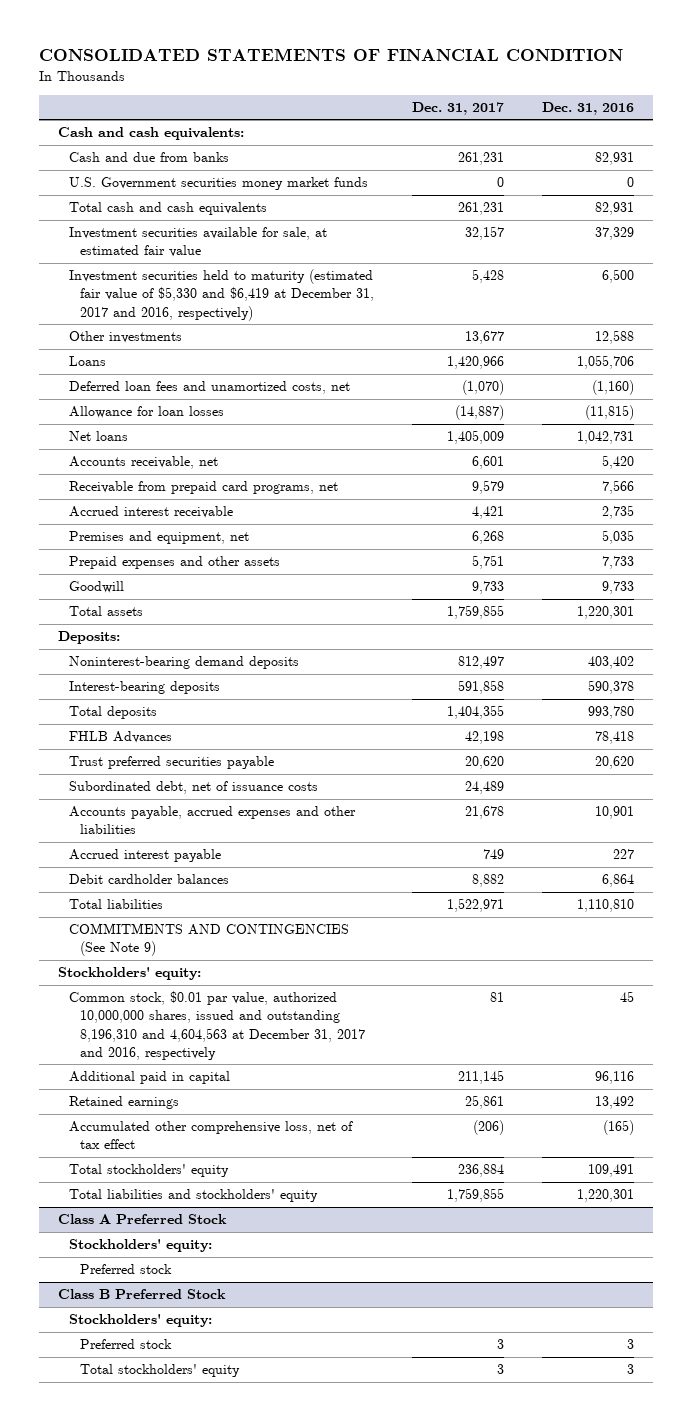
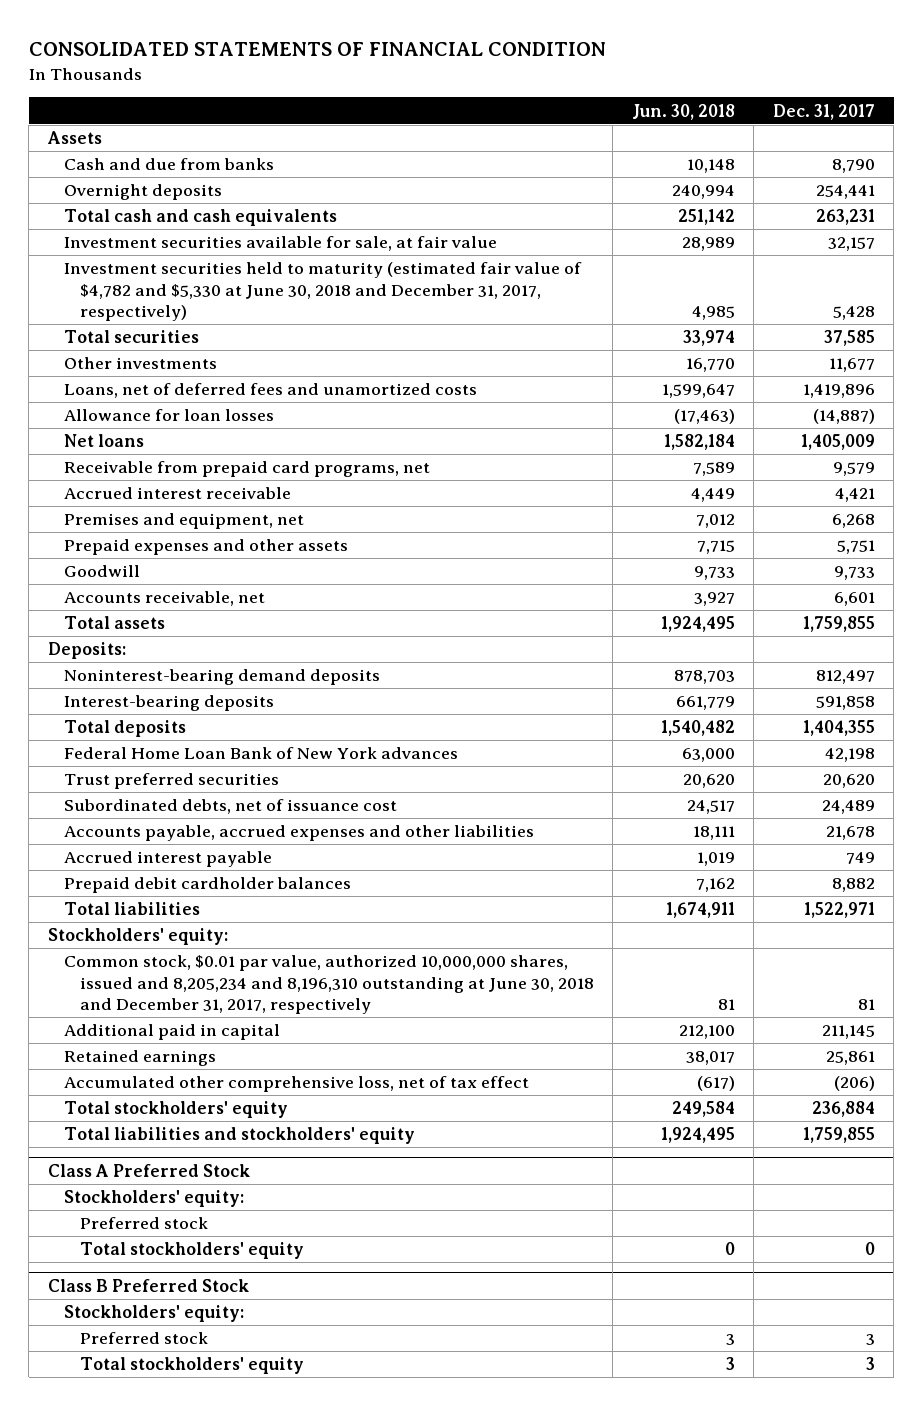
- | Dec. 31, 2017 | Dec. 31, 2016
+ | Jun. 30, 2018 | Dec. 31, 2017
- Cash and cash equivalents:
- Cash and due from banks | 261,231 | 82,931
- U.S. Government securities money market funds | 0 | 0
- Total cash and cash equivalents | 261,231 | 82,931
- Investment securities available for sale, at estimated fair value | 32,157 | 37,329
- Investment securities held to maturity (estimated fair value of $5,330 and $6,419 at December 31, 2017 and 2016, respectively) | 5,428 | 6,500
- Other investments | 13,677 | 12,588
- Loans | 1,420,966 | 1,055,706
- Deferred loan fees and unamortized costs, net | (1,070) | (1,160)
+ Assets
+ Cash and due from banks | 10,148 | 8,790
+ Overnight deposits | 240,994 | 254,441
+ Total cash and cash equivalents | 251,142 | 263,231
+ Investment securities available for sale, at fair value | 28,989 | 32,157
+ Investment securities held to maturity (estimated fair value of $4,782 and $5,330 at June 30, 2018 and December 31, 2017, respectively) | 4,985 | 5,428
+ Total securities | 33,974 | 37,585
+ Other investments | 16,770 | 11,677
+ Loans, net of deferred fees and unamortized costs | 1,599,647 | 1,419,896
moved down: Accounts receivable, net | 3,927 | 6,601
- FHLB Advances | 42,198 | 78,418
- Trust preferred securities payable | 20,620 | 20,620
- Subordinated debt, net of issuance costs | 24,489 |
+ Federal Home Loan Bank of New York advances | 63,000 | 42,198
+ Trust preferred securities | 20,620 | 20,620
+ Subordinated debts, net of issuance cost | 24,517 | 24,489
- Debit cardholder balances | 8,882 | 6,864
+ Prepaid debit cardholder balances | 7,162 | 8,882
- COMMITMENTS AND CONTINGENCIES (See Note 9)
- Common stock, $0.01 par value, authorized 10,000,000 shares, issued and outstanding 8,196,310 and 4,604,563 at December 31, 2017 and 2016, respectively | 81 | 45
+ Common stock, $0.01 par value, authorized 10,000,000 shares, issued and 8,205,234 and 8,196,310 outstanding at June 30, 2018 and December 31, 2017, respectively | 81 | 81
@ Class A Preferred Stock
+ Total stockholders' equity | 0 | 0

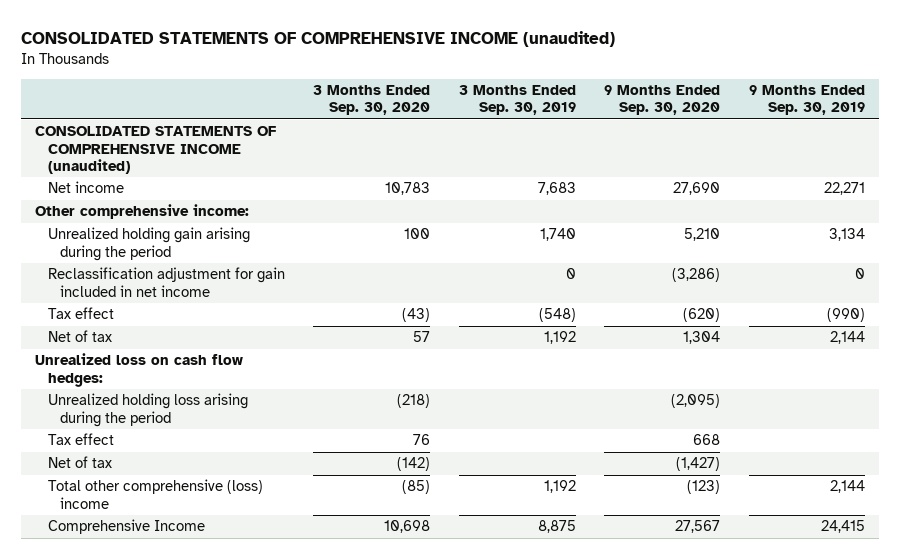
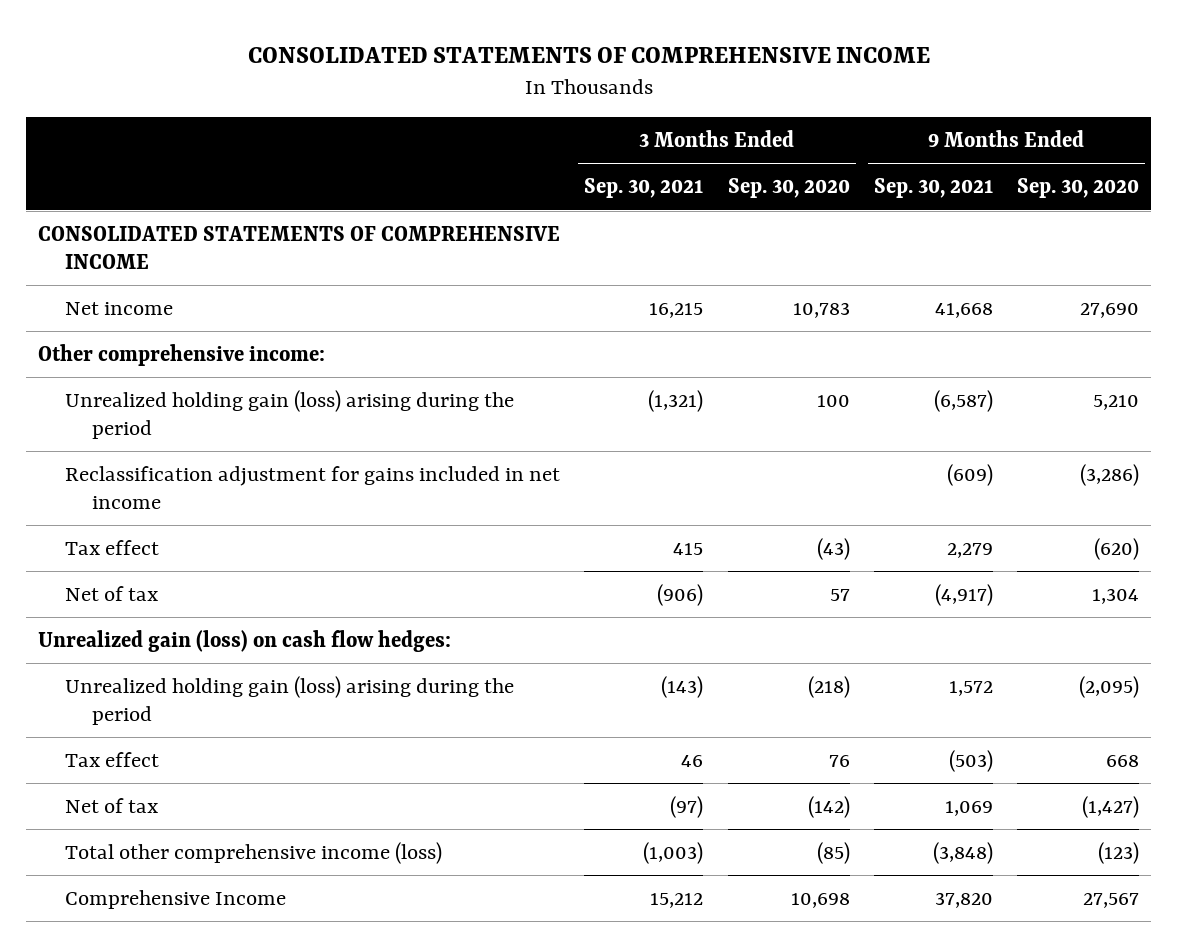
- CONSOLIDATED STATEMENTS OF COMPREHENSIVE INCOME (unaudited)
+ CONSOLIDATED STATEMENTS OF COMPREHENSIVE INCOME
- | 3 Months Ended Sep. 30, 2020 | 3 Months Ended Sep. 30, 2019 | 9 Months Ended Sep. 30, 2020 | 9 Months Ended Sep. 30, 2019
+ | 3 Months Ended Sep. 30, 2021 | 3 Months Ended Sep. 30, 2020 | 9 Months Ended Sep. 30, 2021 | 9 Months Ended Sep. 30, 2020
- CONSOLIDATED STATEMENTS OF COMPREHENSIVE INCOME (unaudited)
+ CONSOLIDATED STATEMENTS OF COMPREHENSIVE INCOME
- Unrealized holding gain arising during the period | 100 | 1,740 | 5,210 | 3,134
- Reclassification adjustment for gain included in net income | | 0 | (3,286) | 0
+ Unrealized holding gain (loss) arising during the period | (1,321) | 100 | (6,587) | 5,210
+ Reclassification adjustment for gains included in net income | | | (609) | (3,286)
- Unrealized loss on cash flow hedges:
- Unrealized holding loss arising during the period | (218) | | (2,095) |
+ Unrealized gain (loss) on cash flow hedges:
+ Unrealized holding gain (loss) arising during the period | (143) | (218) | 1,572 | (2,095)
- Total other comprehensive (loss) income | (85) | 1,192 | (123) | 2,144
+ Total other comprehensive income (loss) | (1,003) | (85) | (3,848) | (123)

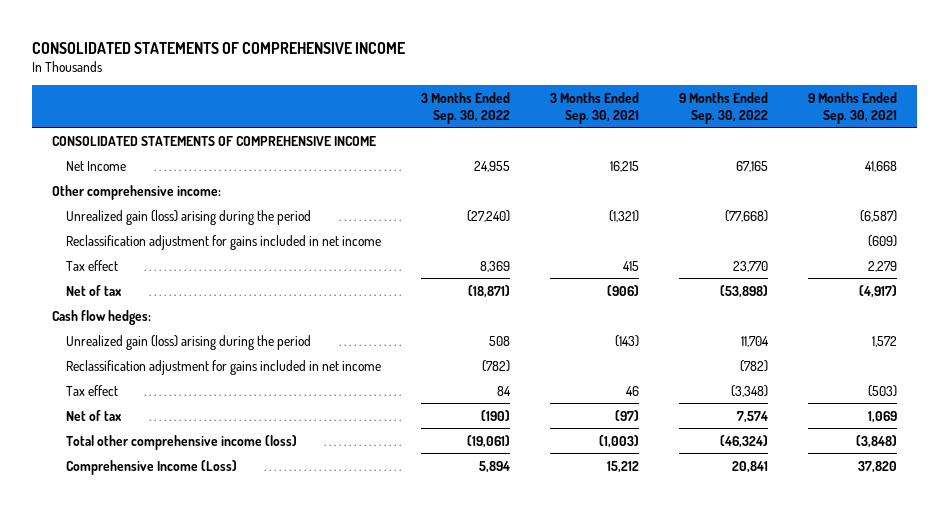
- | 3 Months Ended Sep. 30, 2021 | 3 Months Ended Sep. 30, 2020 | 9 Months Ended Sep. 30, 2021 | 9 Months Ended Sep. 30, 2020
+ | 3 Months Ended Sep. 30, 2022 | 3 Months Ended Sep. 30, 2021 | 9 Months Ended Sep. 30, 2022 | 9 Months Ended Sep. 30, 2021
- Net income | 16,215 | 10,783 | 41,668 | 27,690
+ Net Income | 24,955 | 16,215 | 67,165 | 41,668
- Unrealized holding gain (loss) arising during the period | (1,321) | 100 | (6,587) | 5,210
+ Unrealized gain (loss) arising during the period | (27,240) | (1,321) | (77,668) | (6,587)
- Unrealized gain (loss) on cash flow hedges:
- Unrealized holding gain (loss) arising during the period | (143) | (218) | 1,572 | (2,095)
+ Cash flow hedges:
+ Unrealized gain (loss) arising during the period | 508 | (143) | 11,704 | 1,572
+ Reclassification adjustment for gains included in net income | (782) | | (782) |
- Comprehensive Income | 15,212 | 10,698 | 37,820 | 27,567
+ Comprehensive Income (Loss) | 5,894 | 15,212 | 20,841 | 37,820

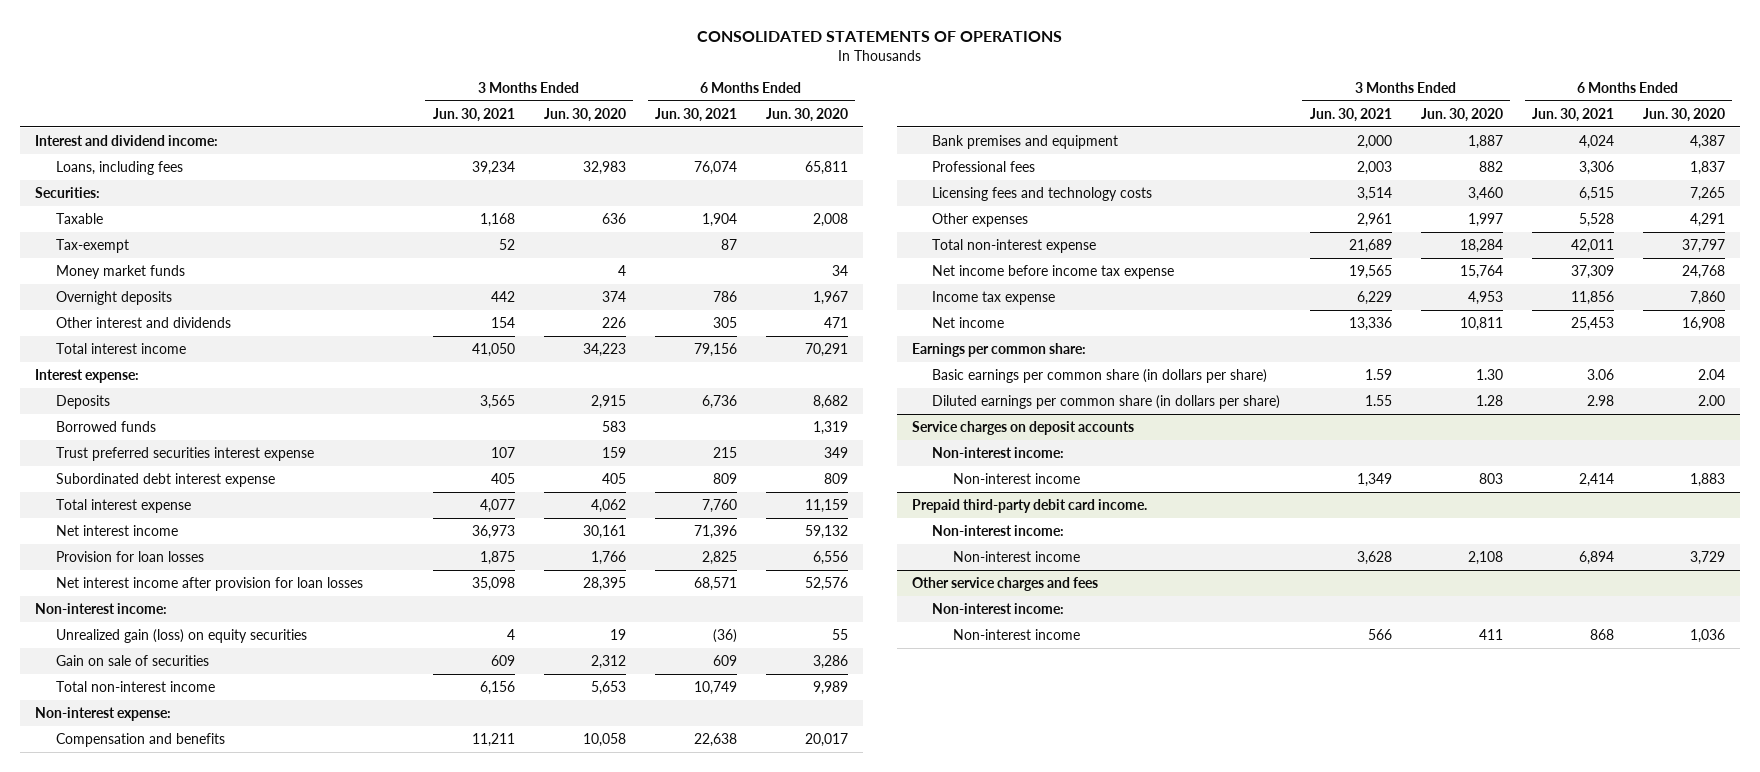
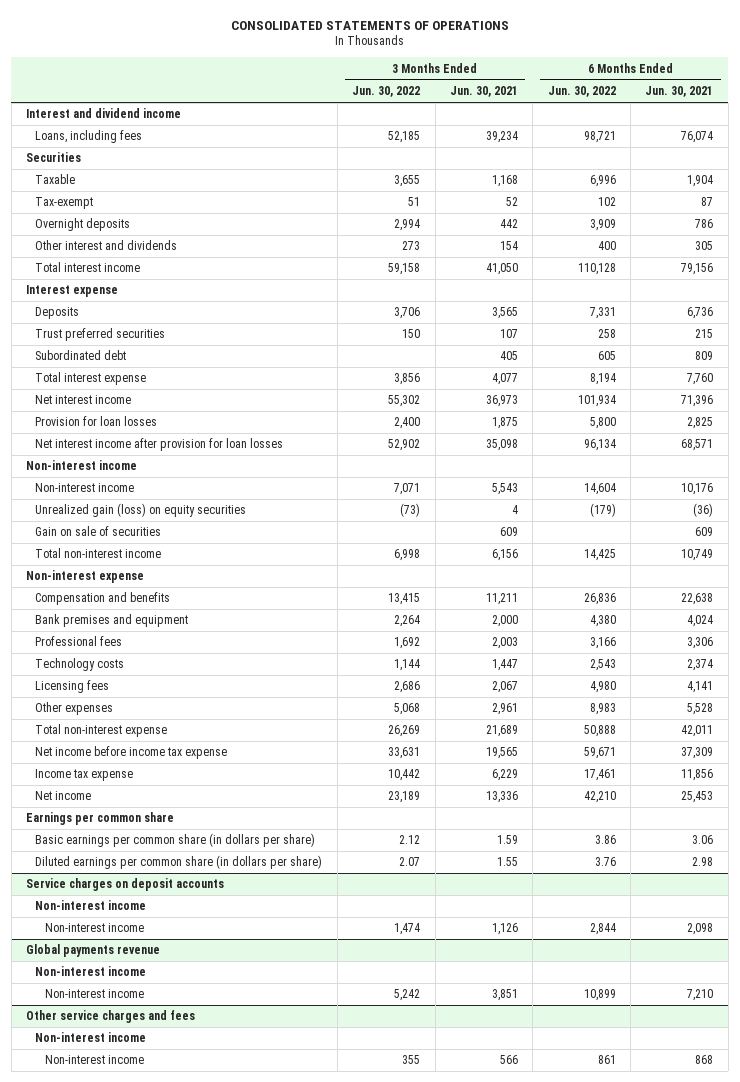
- | 3 Months Ended Jun. 30, 2021 | 3 Months Ended Jun. 30, 2020 | 6 Months Ended Jun. 30, 2021 | 6 Months Ended Jun. 30, 2020
+ | 3 Months Ended Jun. 30, 2022 | 3 Months Ended Jun. 30, 2021 | 6 Months Ended Jun. 30, 2022 | 6 Months Ended Jun. 30, 2021
- Interest and dividend income:
+ Interest and dividend income
- Securities:
+ Securities
- Money market funds | | 4 | | 34
- Interest expense:
+ Interest expense
- Borrowed funds | | 583 | | 1,319
- Trust preferred securities interest expense | 107 | 159 | 215 | 349
- Subordinated debt interest expense | 405 | 405 | 809 | 809
+ Trust preferred securities | 150 | 107 | 258 | 215
+ Subordinated debt | | 405 | 605 | 809
- Non-interest income:
+ Non-interest income
+ Non-interest income | 7,071 | 5,543 | 14,604 | 10,176
- Non-interest expense:
+ Non-interest expense
- Licensing fees and technology costs | 3,514 | 3,460 | 6,515 | 7,265
+ Technology costs | 1,144 | 1,447 | 2,543 | 2,374
+ Licensing fees | 2,686 | 2,067 | 4,980 | 4,141
- Earnings per common share:
+ Earnings per common share
@ Service charges on deposit accounts
- Non-interest income:
- Non-interest income | 1,349 | 803 | 2,414 | 1,883
- Prepaid third-party debit card income.
- Non-interest income:
- Non-interest income | 3,628 | 2,108 | 6,894 | 3,729
@ Service charges on deposit accounts
+ Non-interest income
+ Non-interest income | 1,474 | 1,126 | 2,844 | 2,098
+ Global payments revenue
+ Non-interest income
+ Non-interest income | 5,242 | 3,851 | 10,899 | 7,210
@ Other service charges and fees
- Non-interest income:
+ Non-interest income

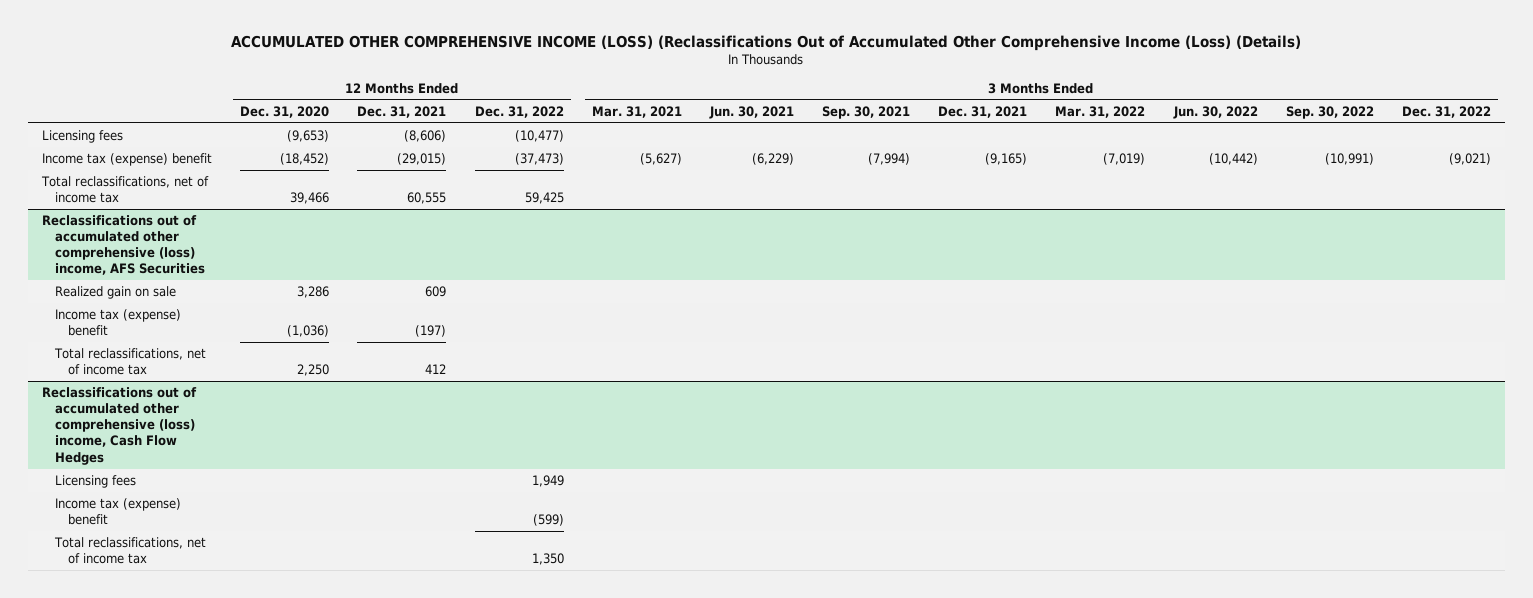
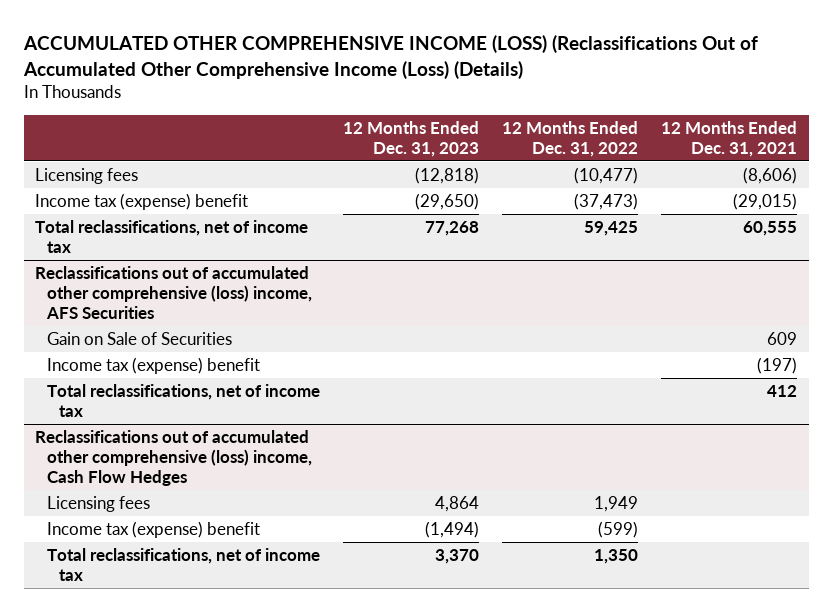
- | 12 Months Ended Dec. 31, 2020 | 12 Months Ended Dec. 31, 2021 | 12 Months Ended Dec. 31, 2022 | 3 Months Ended Mar. 31, 2021 | 3 Months Ended Jun. 30, 2021 | 3 Months Ended Sep. 30, 2021 | 3 Months Ended Dec. 31, 2021 | 3 Months Ended Mar. 31, 2022 | 3 Months Ended Jun. 30, 2022 | 3 Months Ended Sep. 30, 2022 | 3 Months Ended Dec. 31, 2022
+ | 12 Months Ended Dec. 31, 2023 | 12 Months Ended Dec. 31, 2022 | 12 Months Ended Dec. 31, 2021
@ Reclassifications out of accumulated other comprehensive (loss) income, AFS Securities
- Realized gain on sale | 3,286 | 609 | | | | | | | | |
+ Gain on Sale of Securities | | | 609

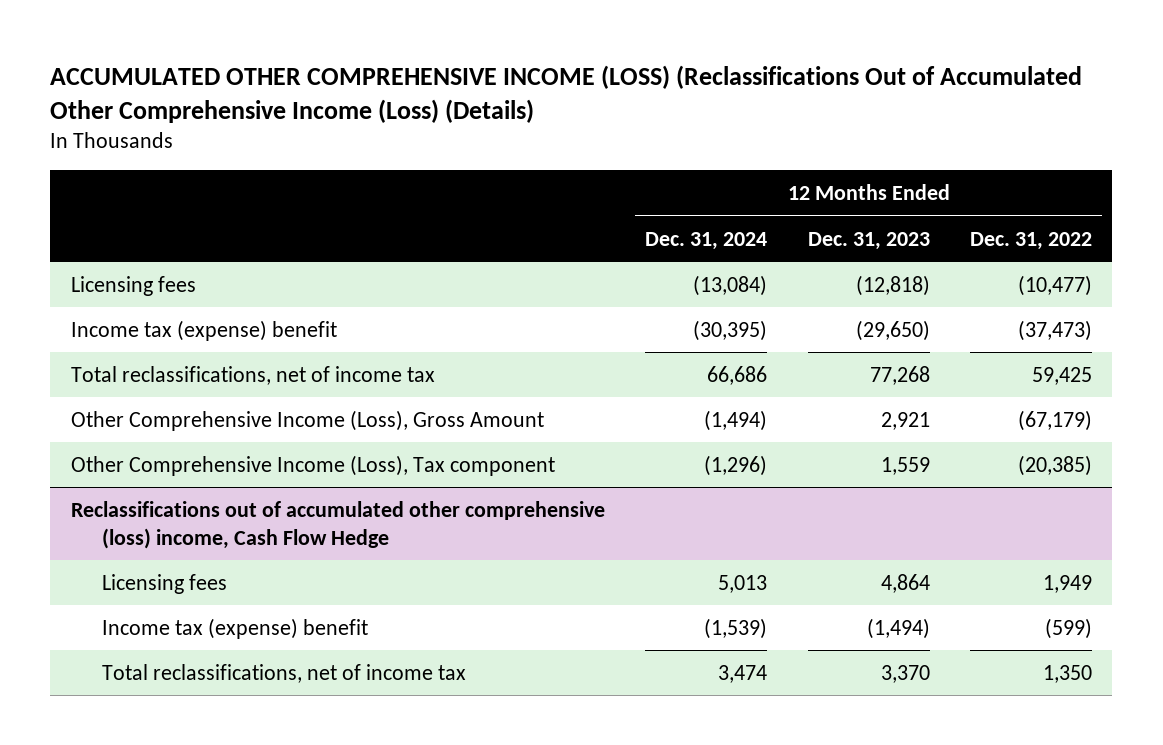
- | 12 Months Ended Dec. 31, 2023 | 12 Months Ended Dec. 31, 2022 | 12 Months Ended Dec. 31, 2021
+ | 12 Months Ended Dec. 31, 2024 | 12 Months Ended Dec. 31, 2023 | 12 Months Ended Dec. 31, 2022
- Reclassifications out of accumulated other comprehensive (loss) income, AFS Securities
- Gain on Sale of Securities | | | 609
- Income tax (expense) benefit | | | (197)
- Total reclassifications, net of income tax | | | 412
- Reclassifications out of accumulated other comprehensive (loss) income, Cash Flow Hedges
+ Other Comprehensive Income (Loss), Gross Amount | (1,494) | 2,921 | (67,179)
+ Other Comprehensive Income (Loss), Tax component | (1,296) | 1,559 | (20,385)
+ Reclassifications out of accumulated other comprehensive (loss) income, Cash Flow Hedge

